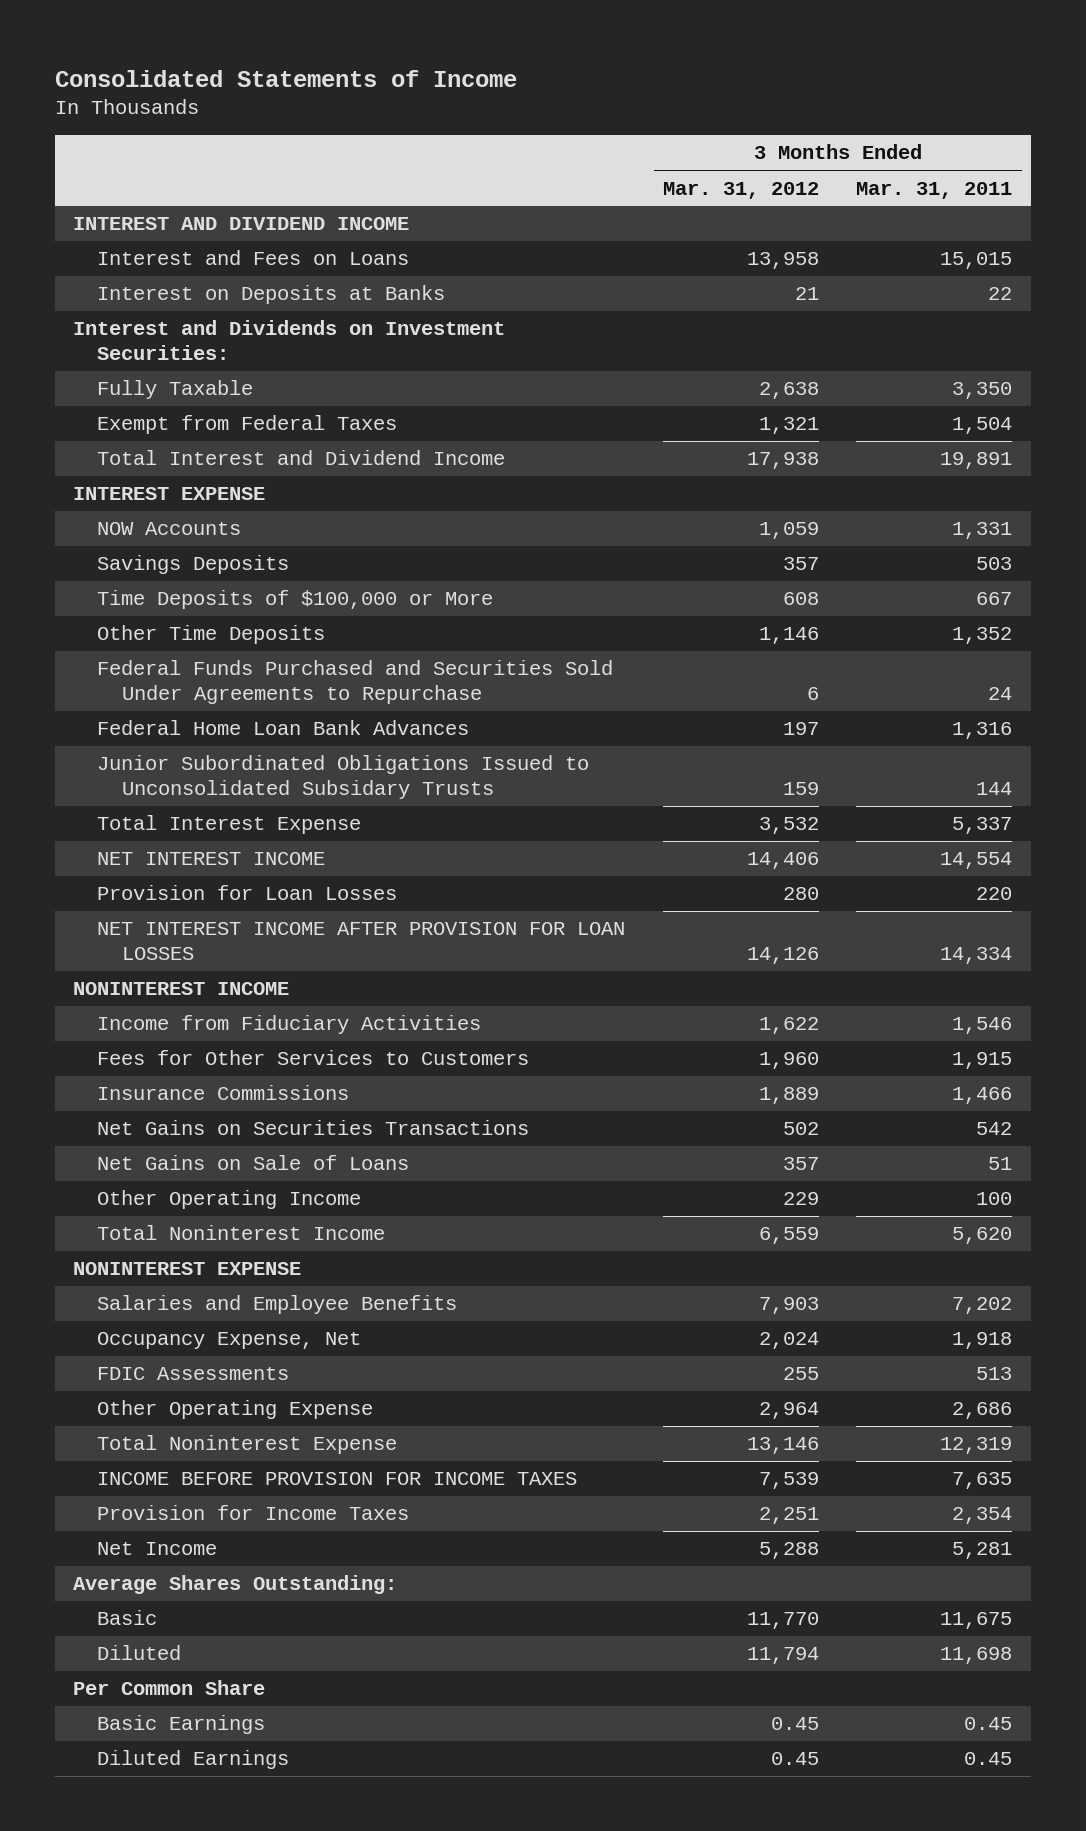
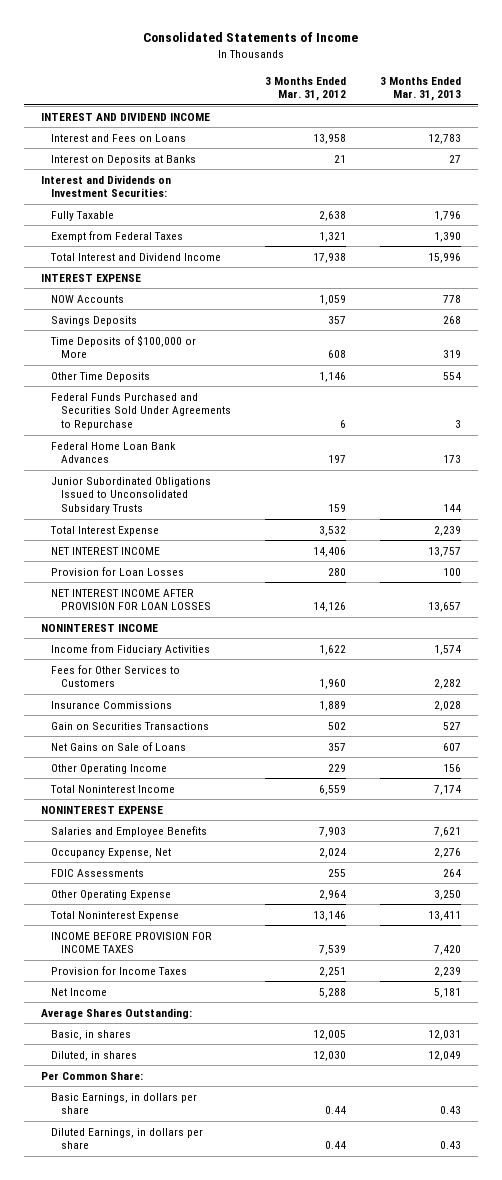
- | 3 Months Ended Mar. 31, 2012 | 3 Months Ended Mar. 31, 2011
+ | 3 Months Ended Mar. 31, 2012 | 3 Months Ended Mar. 31, 2013
- Net Gains on Securities Transactions | 502 | 542
+ Gain on Securities Transactions | 502 | 527
- Basic | 11,770 | 11,675
- Diluted | 11,794 | 11,698
- Per Common Share
- Basic Earnings | 0.45 | 0.45
- Diluted Earnings | 0.45 | 0.45
+ Basic, in shares | 12,005 | 12,031
+ Diluted, in shares | 12,030 | 12,049
+ Per Common Share:
+ Basic Earnings, in dollars per share | 0.44 | 0.43
+ Diluted Earnings, in dollars per share | 0.44 | 0.43

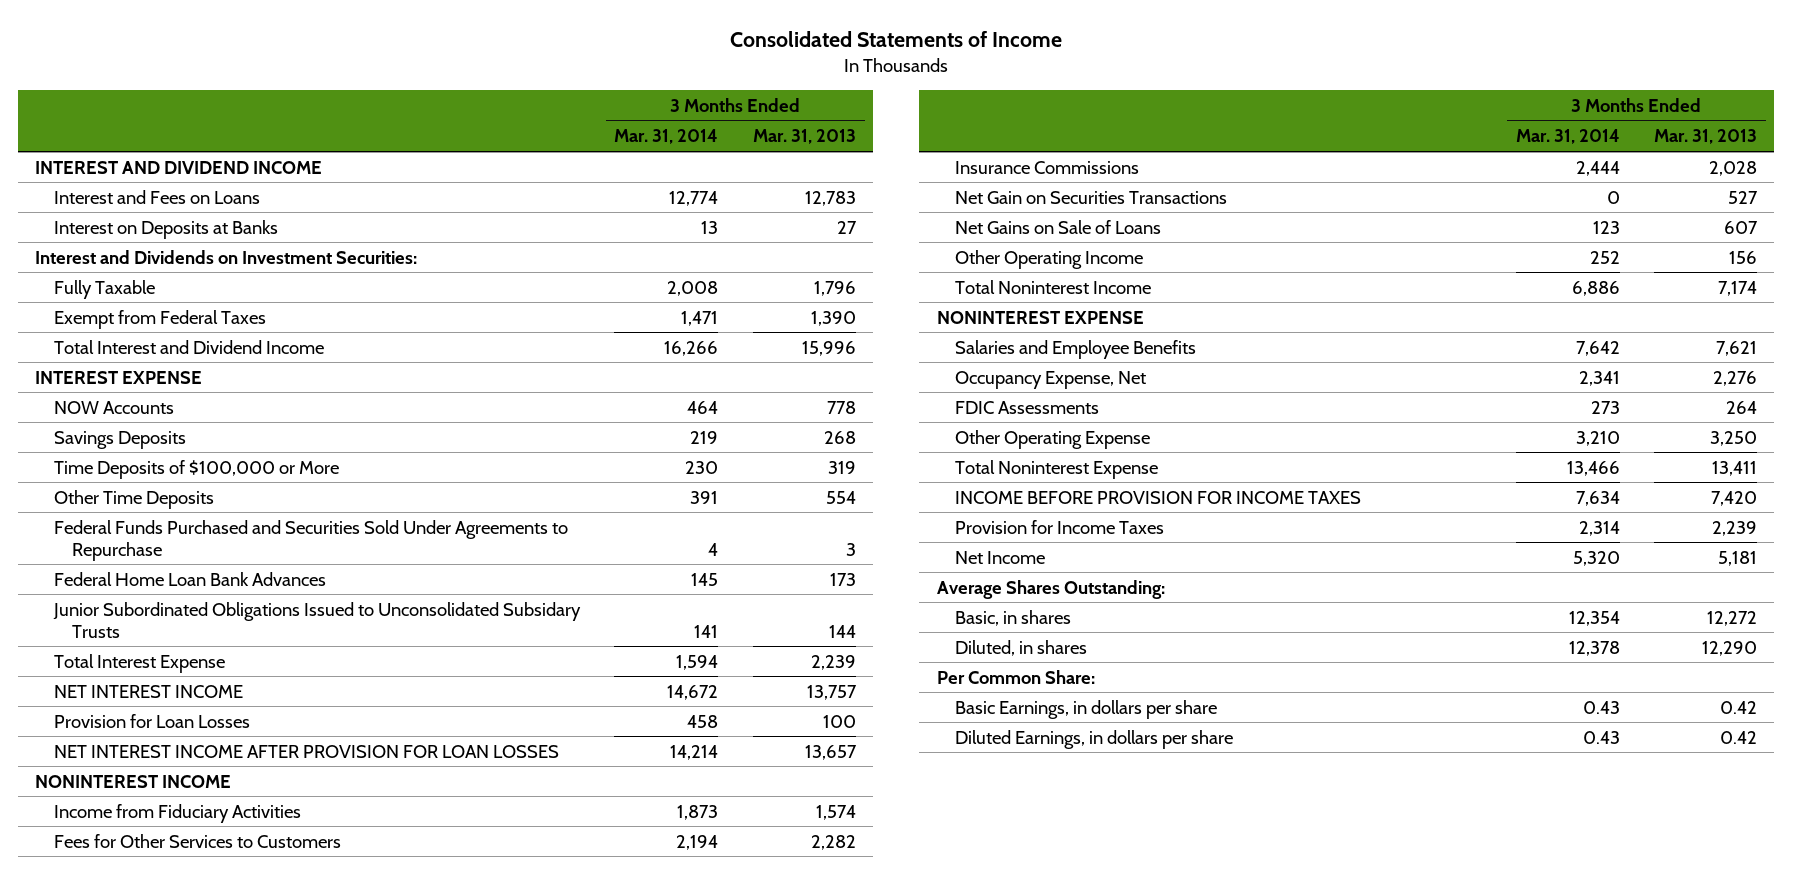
- | 3 Months Ended Mar. 31, 2012 | 3 Months Ended Mar. 31, 2013
+ | 3 Months Ended Mar. 31, 2014 | 3 Months Ended Mar. 31, 2013
- Gain on Securities Transactions | 502 | 527
+ Net Gain on Securities Transactions | 0 | 527
- Basic, in shares | 12,005 | 12,031
- Diluted, in shares | 12,030 | 12,049
+ Basic, in shares | 12,354 | 12,272
+ Diluted, in shares | 12,378 | 12,290
- Basic Earnings, in dollars per share | 0.44 | 0.43
- Diluted Earnings, in dollars per share | 0.44 | 0.43
+ Basic Earnings, in dollars per share | 0.43 | 0.42
+ Diluted Earnings, in dollars per share | 0.43 | 0.42

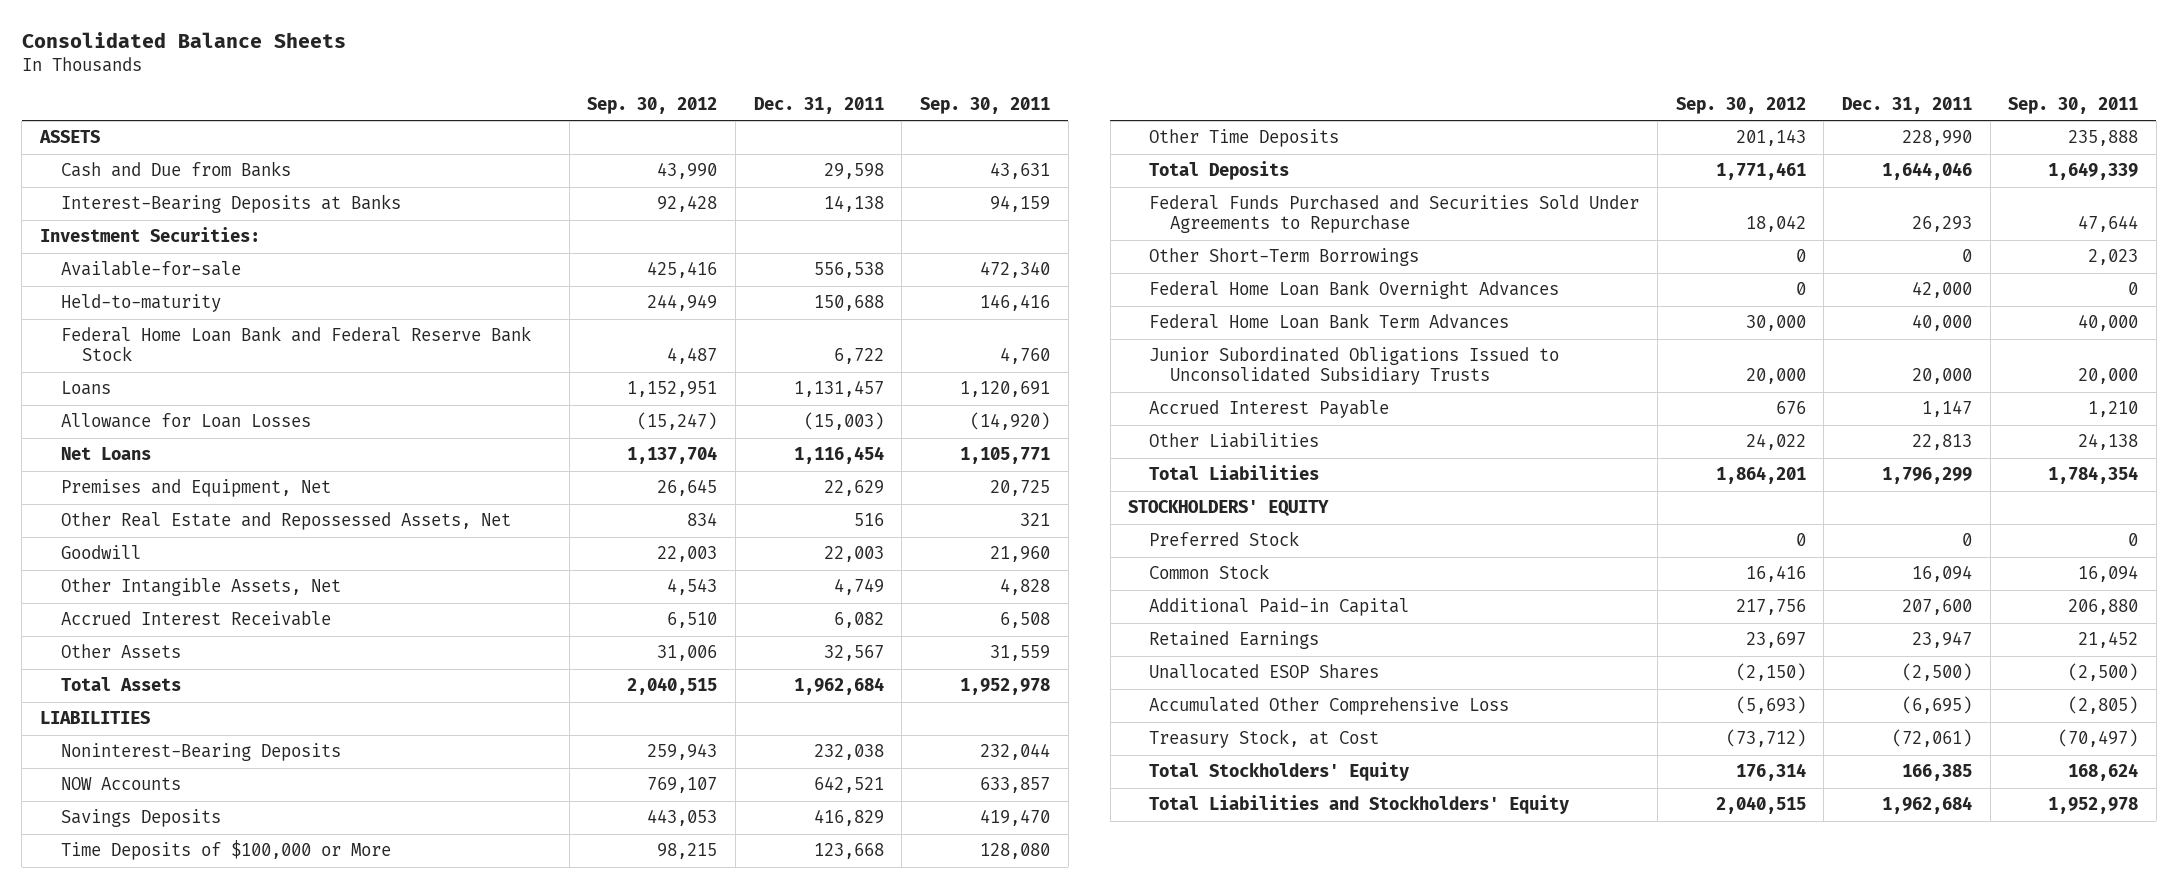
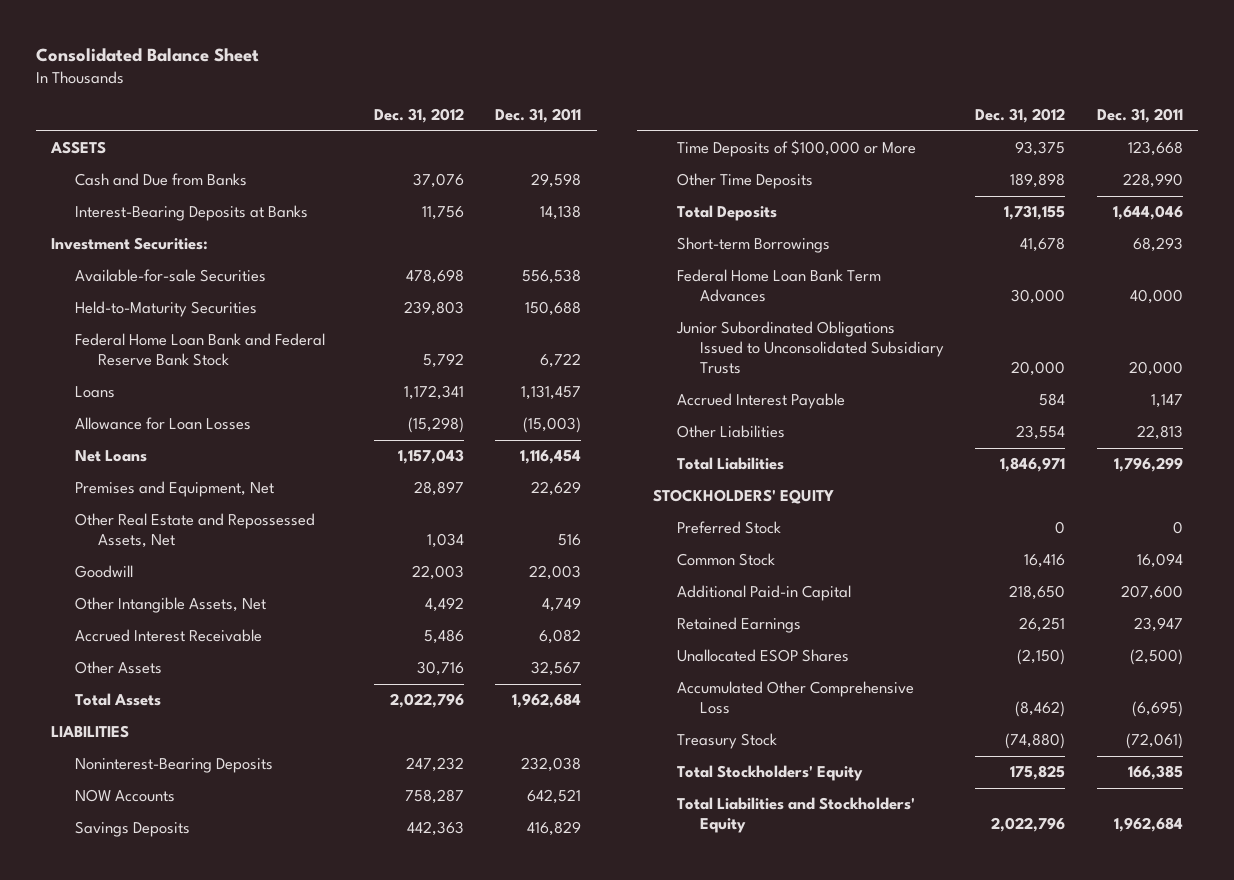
- Consolidated Balance Sheets
+ Consolidated Balance Sheet
- | Sep. 30, 2012 | Dec. 31, 2011 | Sep. 30, 2011
+ | Dec. 31, 2012 | Dec. 31, 2011
- Available-for-sale | 425,416 | 556,538 | 472,340
- Held-to-maturity | 244,949 | 150,688 | 146,416
+ Available-for-sale Securities | 478,698 | 556,538
+ Held-to-Maturity Securities | 239,803 | 150,688
- Federal Funds Purchased and Securities Sold Under Agreements to Repurchase | 18,042 | 26,293 | 47,644
- Other Short-Term Borrowings | 0 | 0 | 2,023
- Federal Home Loan Bank Overnight Advances | 0 | 42,000 | 0
+ Short-term Borrowings | 41,678 | 68,293
- Treasury Stock, at Cost | (73,712) | (72,061) | (70,497)
+ Treasury Stock | (74,880) | (72,061)

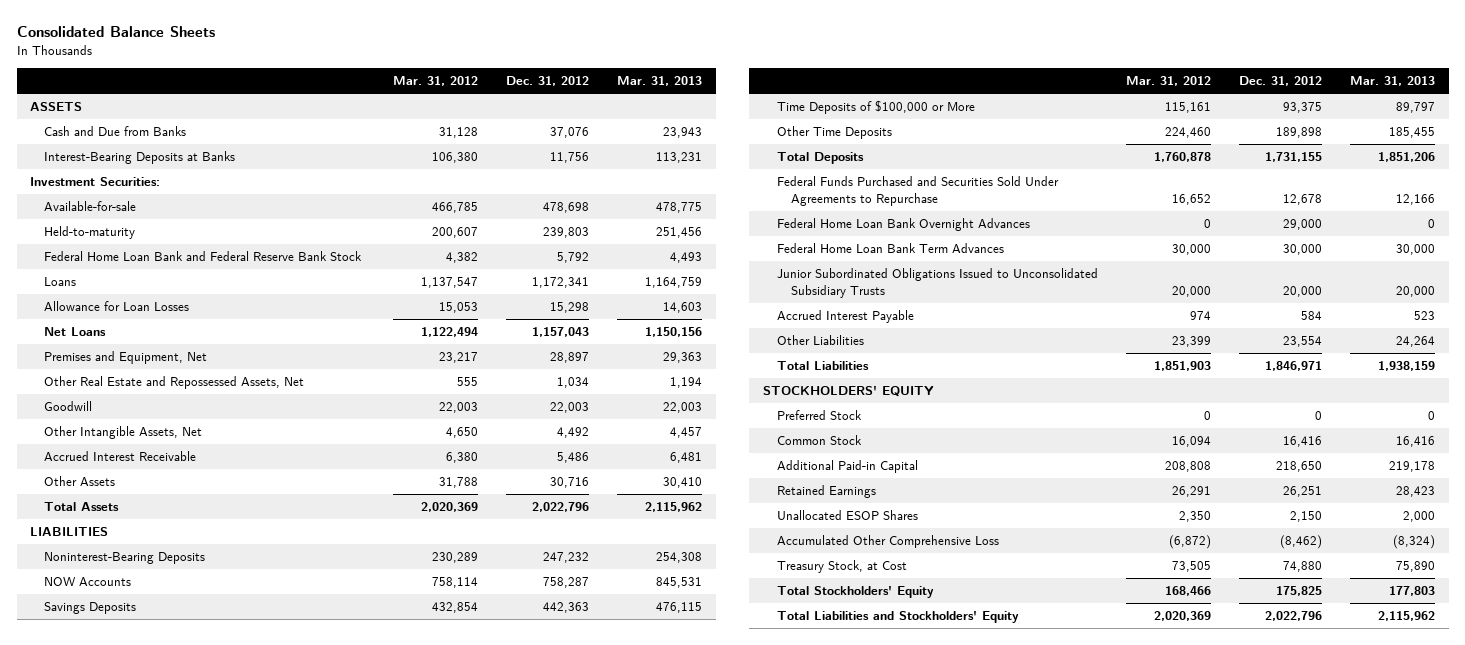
- Consolidated Balance Sheet
+ Consolidated Balance Sheets
- | Dec. 31, 2012 | Dec. 31, 2011
+ | Mar. 31, 2012 | Dec. 31, 2012 | Mar. 31, 2013
- Available-for-sale Securities | 478,698 | 556,538
- Held-to-Maturity Securities | 239,803 | 150,688
+ Available-for-sale | 466,785 | 478,698 | 478,775
+ Held-to-maturity | 200,607 | 239,803 | 251,456
- Allowance for Loan Losses | (15,298) | (15,003)
+ Allowance for Loan Losses | 15,053 | 15,298 | 14,603
- Short-term Borrowings | 41,678 | 68,293
+ Federal Funds Purchased and Securities Sold Under Agreements to Repurchase | 16,652 | 12,678 | 12,166
+ Federal Home Loan Bank Overnight Advances | 0 | 29,000 | 0
- Unallocated ESOP Shares | (2,150) | (2,500)
+ Unallocated ESOP Shares | 2,350 | 2,150 | 2,000
- Treasury Stock | (74,880) | (72,061)
+ Treasury Stock, at Cost | 73,505 | 74,880 | 75,890

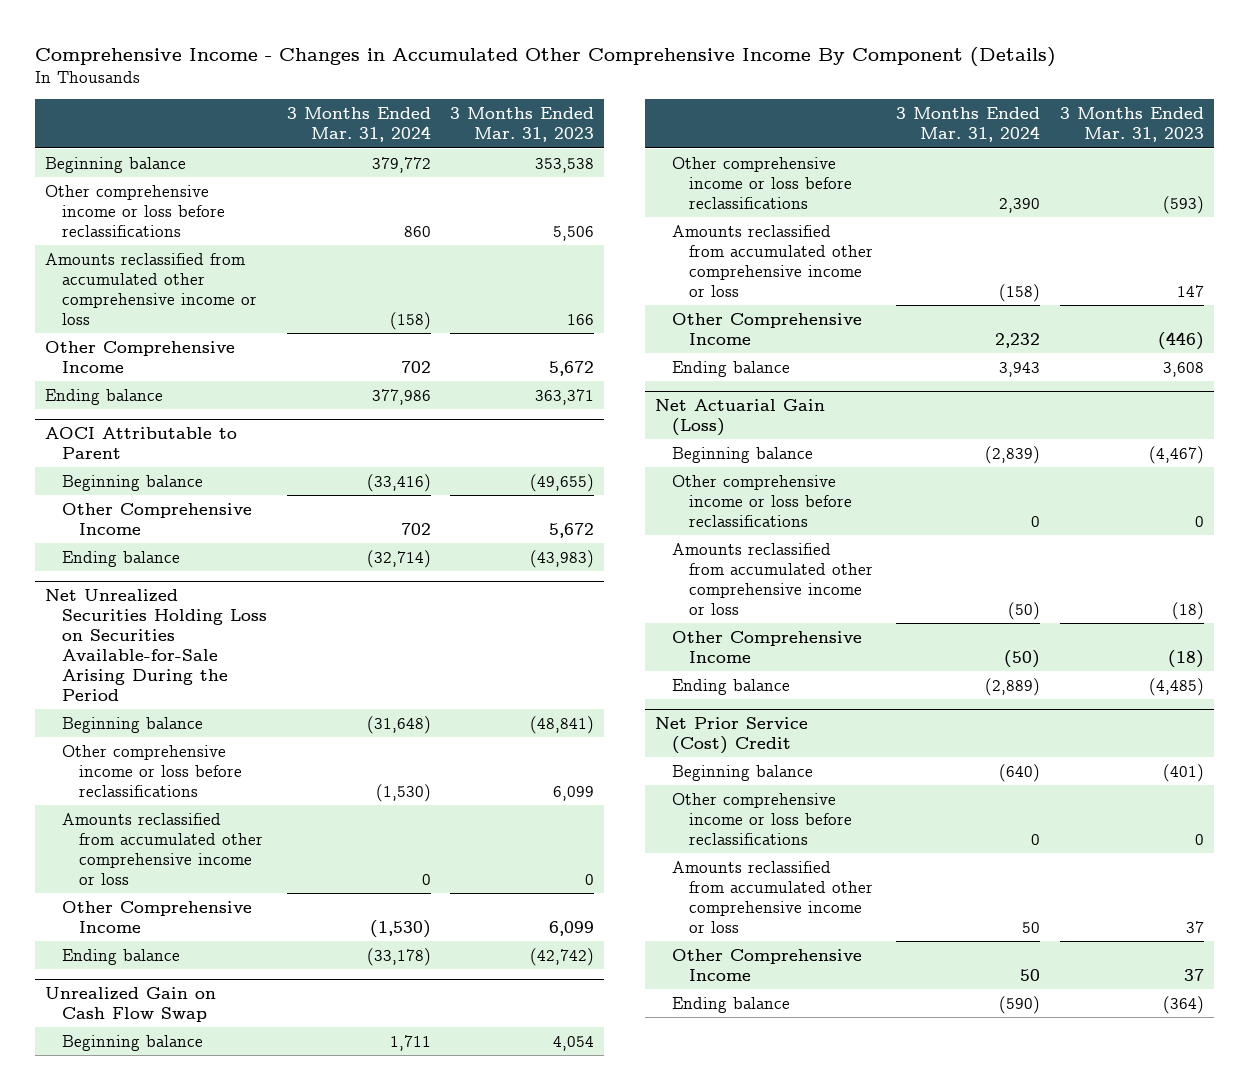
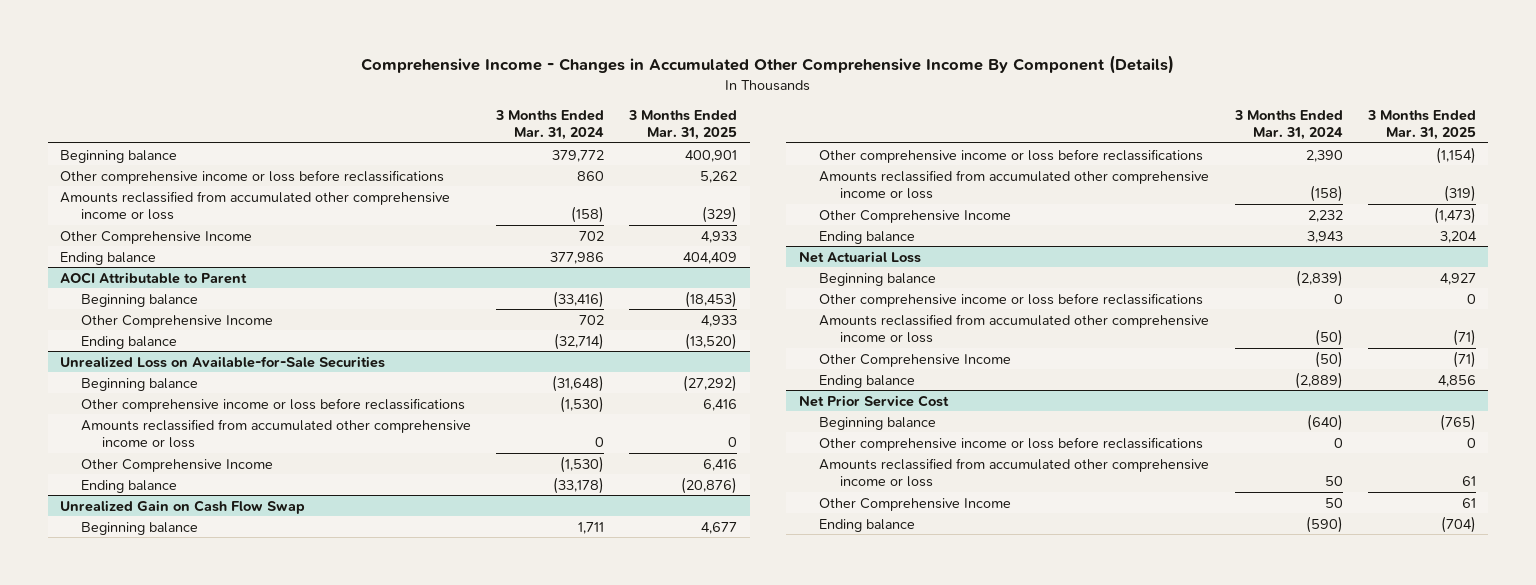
- | 3 Months Ended Mar. 31, 2024 | 3 Months Ended Mar. 31, 2023
+ | 3 Months Ended Mar. 31, 2024 | 3 Months Ended Mar. 31, 2025
- Net Unrealized Securities Holding Loss on Securities Available-for-Sale Arising During the Period
+ Unrealized Loss on Available-for-Sale Securities
- Net Actuarial Gain (Loss)
+ Net Actuarial Loss
- Net Prior Service (Cost) Credit
+ Net Prior Service Cost

